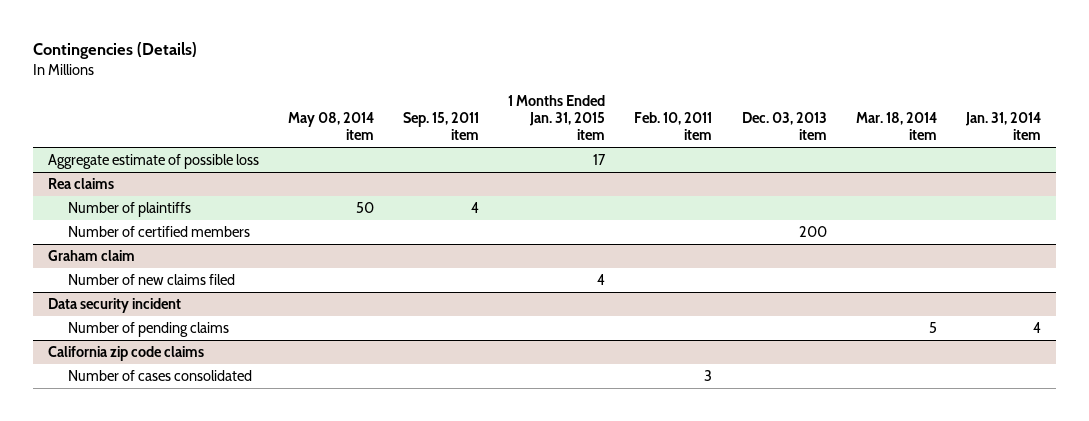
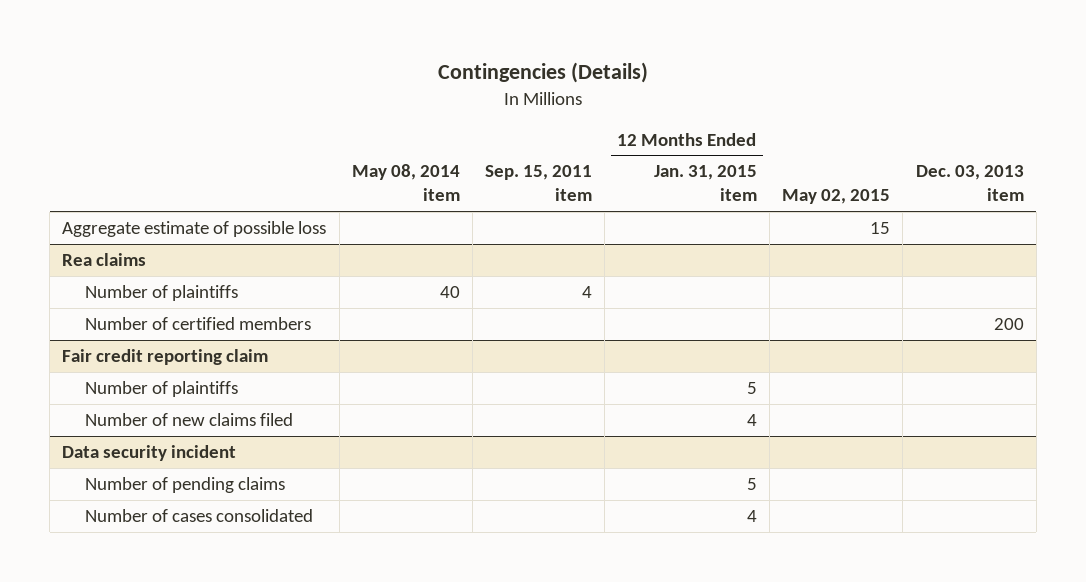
- | May 08, 2014 item | Sep. 15, 2011 item | 1 Months Ended Jan. 31, 2015 item | Feb. 10, 2011 item | Dec. 03, 2013 item | Mar. 18, 2014 item | Jan. 31, 2014 item
+ | May 08, 2014 item | Sep. 15, 2011 item | 12 Months Ended Jan. 31, 2015 item | May 02, 2015 | Dec. 03, 2013 item
@ Rea claims
- Number of plaintiffs | 50 | 4 | | | | |
+ Number of plaintiffs | 40 | 4 | | |
- Graham claim
+ Fair credit reporting claim
+ Number of plaintiffs | | | 5 | |
- California zip code claims
- Number of cases consolidated | | | | 3 | | |
@ Data security incident
+ Number of cases consolidated | | | 4 | |

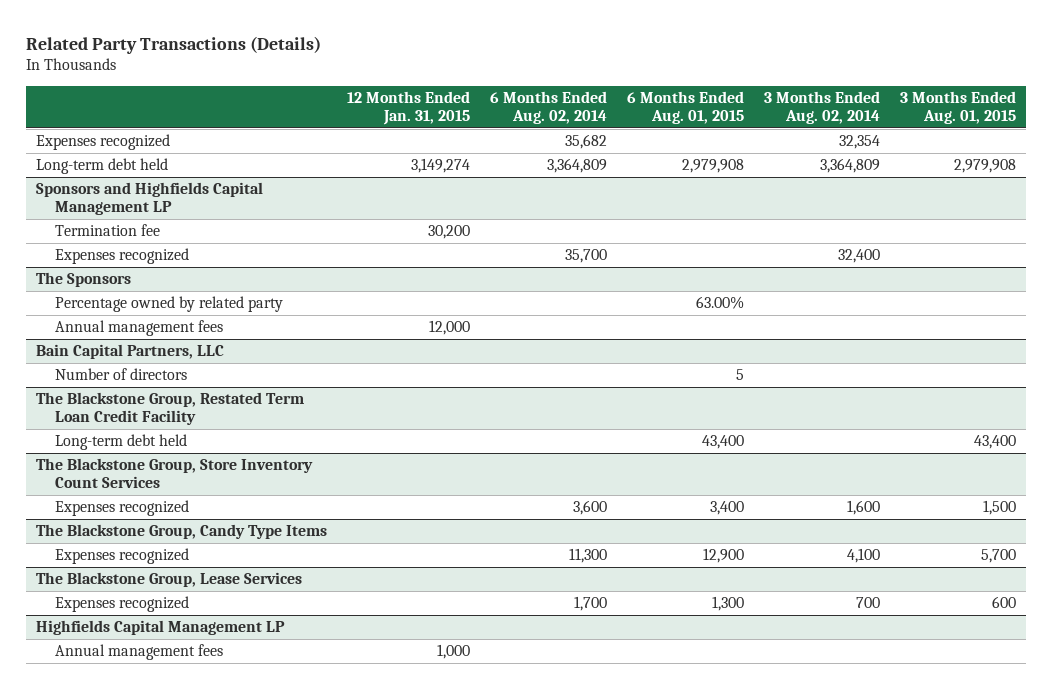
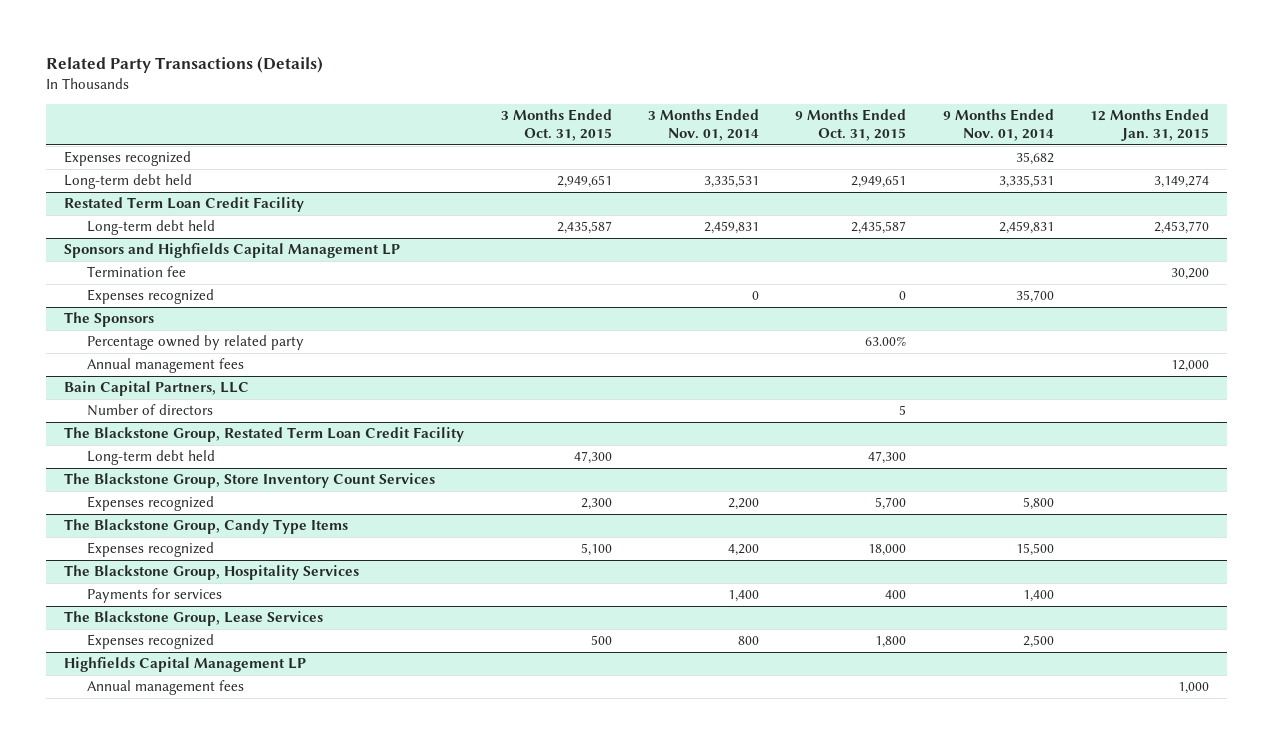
- | 12 Months Ended Jan. 31, 2015 | 6 Months Ended Aug. 02, 2014 | 6 Months Ended Aug. 01, 2015 | 3 Months Ended Aug. 02, 2014 | 3 Months Ended Aug. 01, 2015
+ | 3 Months Ended Oct. 31, 2015 | 3 Months Ended Nov. 01, 2014 | 9 Months Ended Oct. 31, 2015 | 9 Months Ended Nov. 01, 2014 | 12 Months Ended Jan. 31, 2015
+ Restated Term Loan Credit Facility
+ Long-term debt held | 2,435,587 | 2,459,831 | 2,435,587 | 2,459,831 | 2,453,770
+ The Blackstone Group, Hospitality Services
+ Payments for services | | 1,400 | 400 | 1,400 |

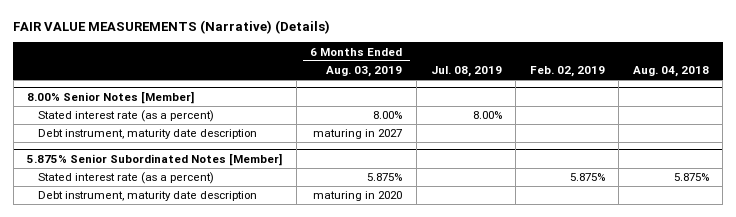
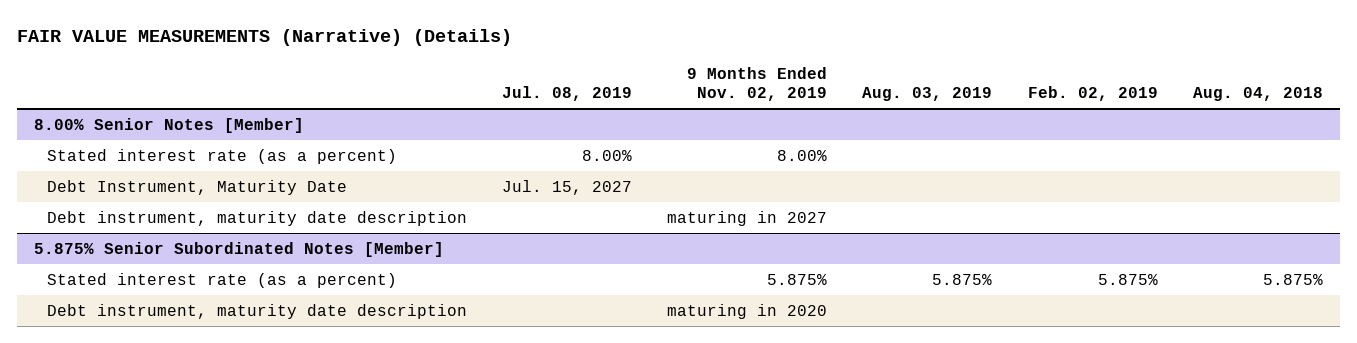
- | 6 Months Ended Aug. 03, 2019 | Jul. 08, 2019 | Feb. 02, 2019 | Aug. 04, 2018
+ | Jul. 08, 2019 | 9 Months Ended Nov. 02, 2019 | Aug. 03, 2019 | Feb. 02, 2019 | Aug. 04, 2018
@ 8.00% Senior Notes [Member]
+ Debt Instrument, Maturity Date | Jul. 15, 2027 | | | |

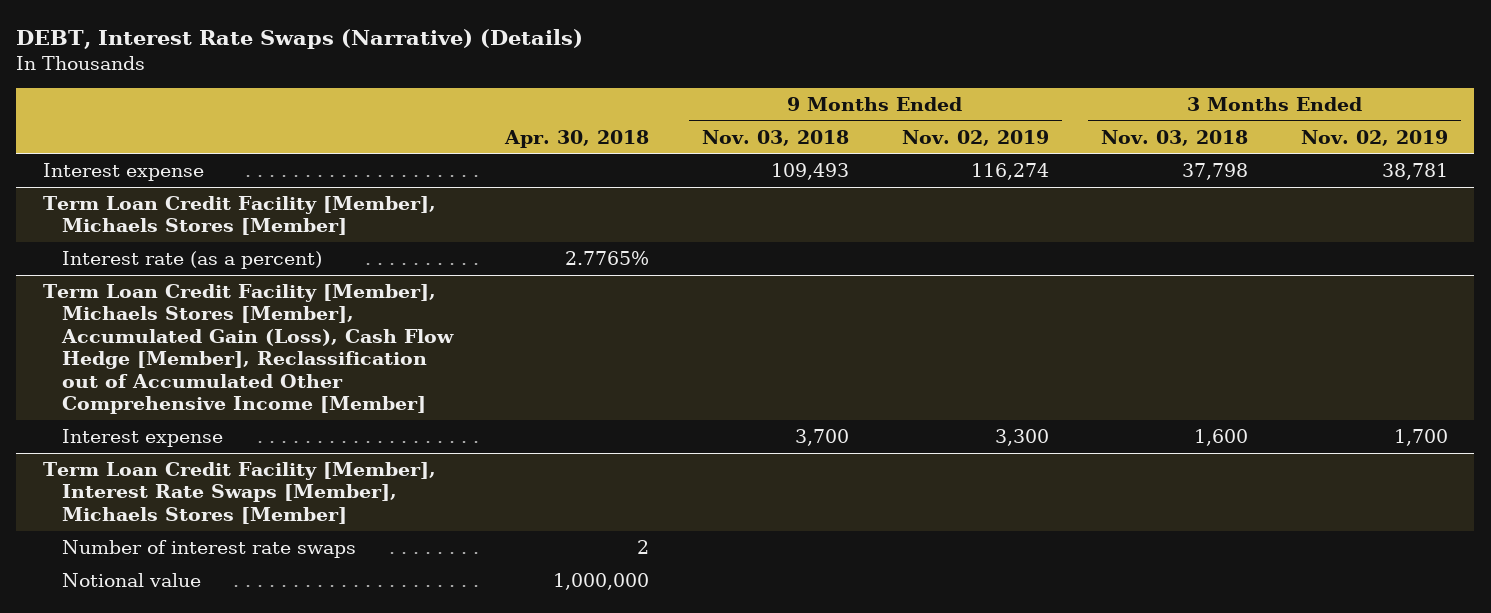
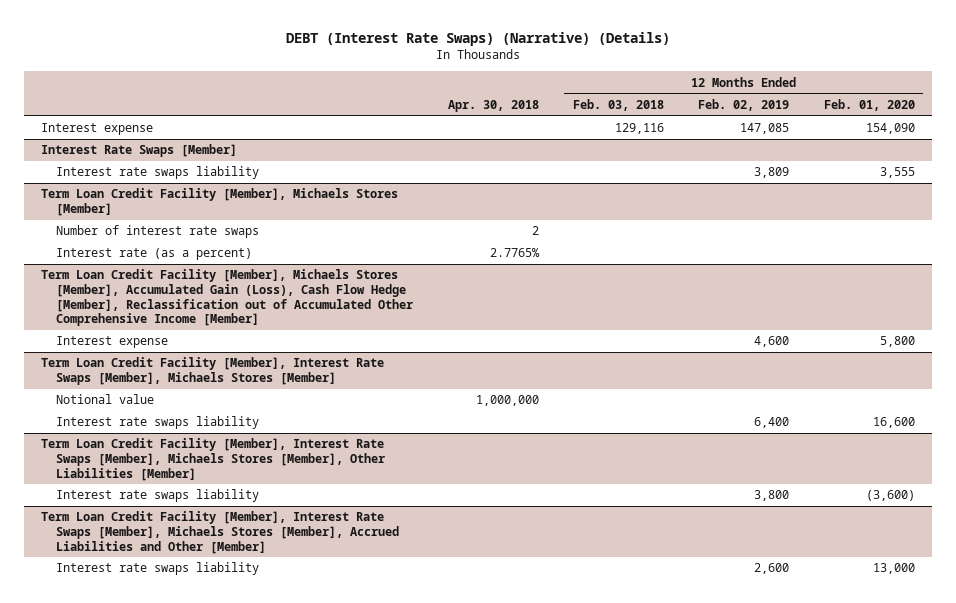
- DEBT, Interest Rate Swaps (Narrative) (Details)
+ DEBT (Interest Rate Swaps) (Narrative) (Details)
- | Apr. 30, 2018 | 9 Months Ended Nov. 03, 2018 | 9 Months Ended Nov. 02, 2019 | 3 Months Ended Nov. 03, 2018 | 3 Months Ended Nov. 02, 2019
+ | Apr. 30, 2018 | 12 Months Ended Feb. 03, 2018 | 12 Months Ended Feb. 02, 2019 | 12 Months Ended Feb. 01, 2020
+ Interest Rate Swaps [Member]
+ Interest rate swaps liability | | | 3,809 | 3,555
@ Term Loan Credit Facility [Member], Michaels Stores [Member]
+ Number of interest rate swaps | 2 | | |
@ Term Loan Credit Facility [Member], Interest Rate Swaps [Member], Michaels Stores [Member]
- Number of interest rate swaps | 2 | | | |
+ Interest rate swaps liability | | | 6,400 | 16,600
+ Term Loan Credit Facility [Member], Interest Rate Swaps [Member], Michaels Stores [Member], Other Liabilities [Member]
+ Interest rate swaps liability | | | 3,800 | (3,600)
+ Term Loan Credit Facility [Member], Interest Rate Swaps [Member], Michaels Stores [Member], Accrued Liabilities and Other [Member]
+ Interest rate swaps liability | | | 2,600 | 13,000

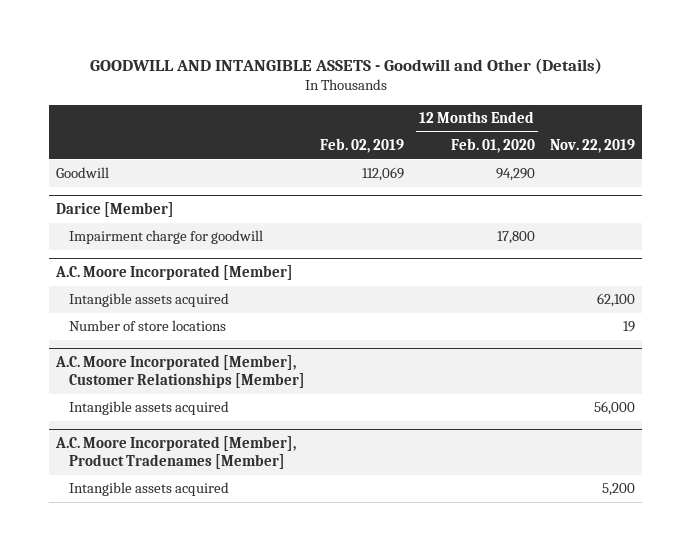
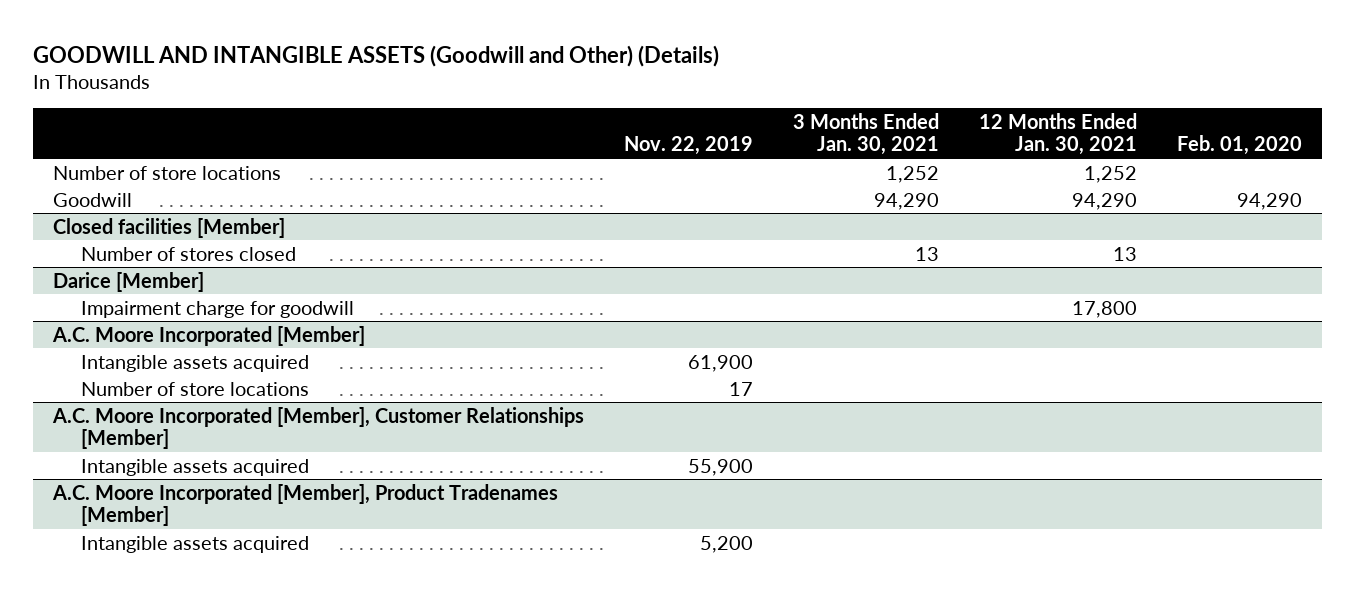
- GOODWILL AND INTANGIBLE ASSETS - Goodwill and Other (Details)
+ GOODWILL AND INTANGIBLE ASSETS (Goodwill and Other) (Details)
- | Feb. 02, 2019 | 12 Months Ended Feb. 01, 2020 | Nov. 22, 2019
+ | Nov. 22, 2019 | 3 Months Ended Jan. 30, 2021 | 12 Months Ended Jan. 30, 2021 | Feb. 01, 2020
+ Number of store locations | | 1,252 | 1,252 |
+ Closed facilities [Member]
+ Number of stores closed | | 13 | 13 |
@ A.C. Moore Incorporated [Member]
- Intangible assets acquired | | | 62,100
- Number of store locations | | | 19
+ Intangible assets acquired | 61,900 | | |
+ Number of store locations | 17 | | |
@ A.C. Moore Incorporated [Member], Customer Relationships [Member]
- Intangible assets acquired | | | 56,000
+ Intangible assets acquired | 55,900 | | |

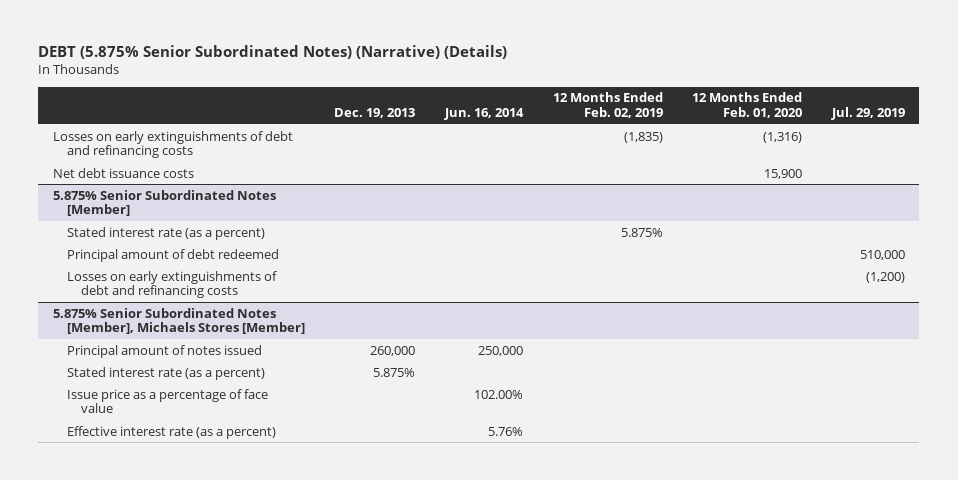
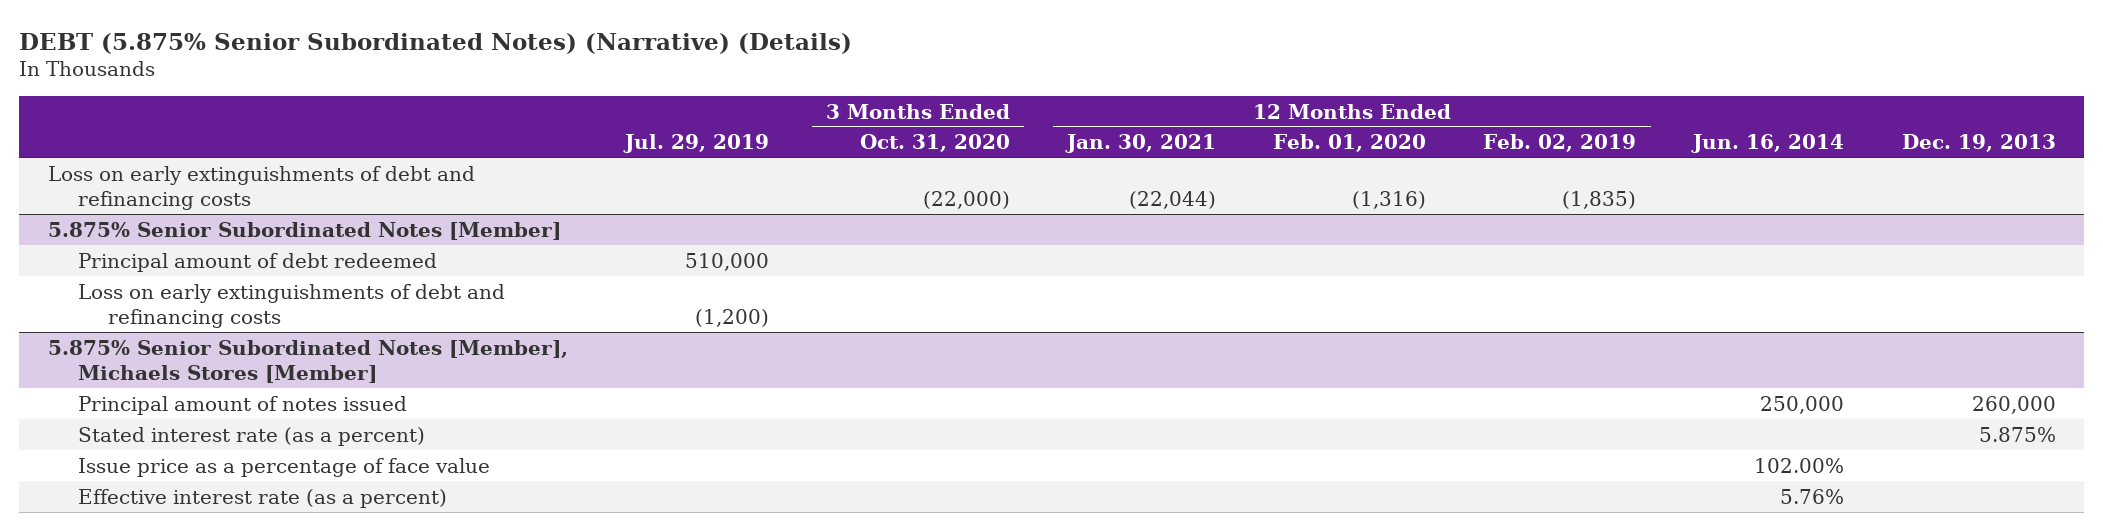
- | Dec. 19, 2013 | Jun. 16, 2014 | 12 Months Ended Feb. 02, 2019 | 12 Months Ended Feb. 01, 2020 | Jul. 29, 2019
+ | Jul. 29, 2019 | 3 Months Ended Oct. 31, 2020 | 12 Months Ended Jan. 30, 2021 | 12 Months Ended Feb. 01, 2020 | 12 Months Ended Feb. 02, 2019 | Jun. 16, 2014 | Dec. 19, 2013
- Losses on early extinguishments of debt and refinancing costs | | | (1,835) | (1,316) |
- Net debt issuance costs | | | | 15,900 |
+ Loss on early extinguishments of debt and refinancing costs | | (22,000) | (22,044) | (1,316) | (1,835) | |
@ 5.875% Senior Subordinated Notes [Member]
- Stated interest rate (as a percent) | | | 5.875% | |
- Losses on early extinguishments of debt and refinancing costs | | | | | (1,200)
+ Loss on early extinguishments of debt and refinancing costs | (1,200) | | | | | |

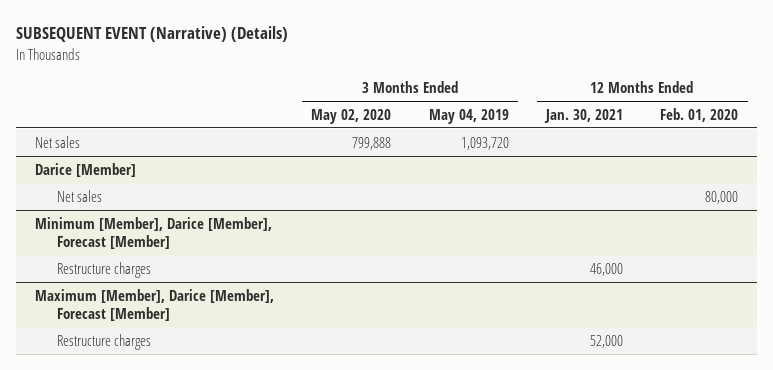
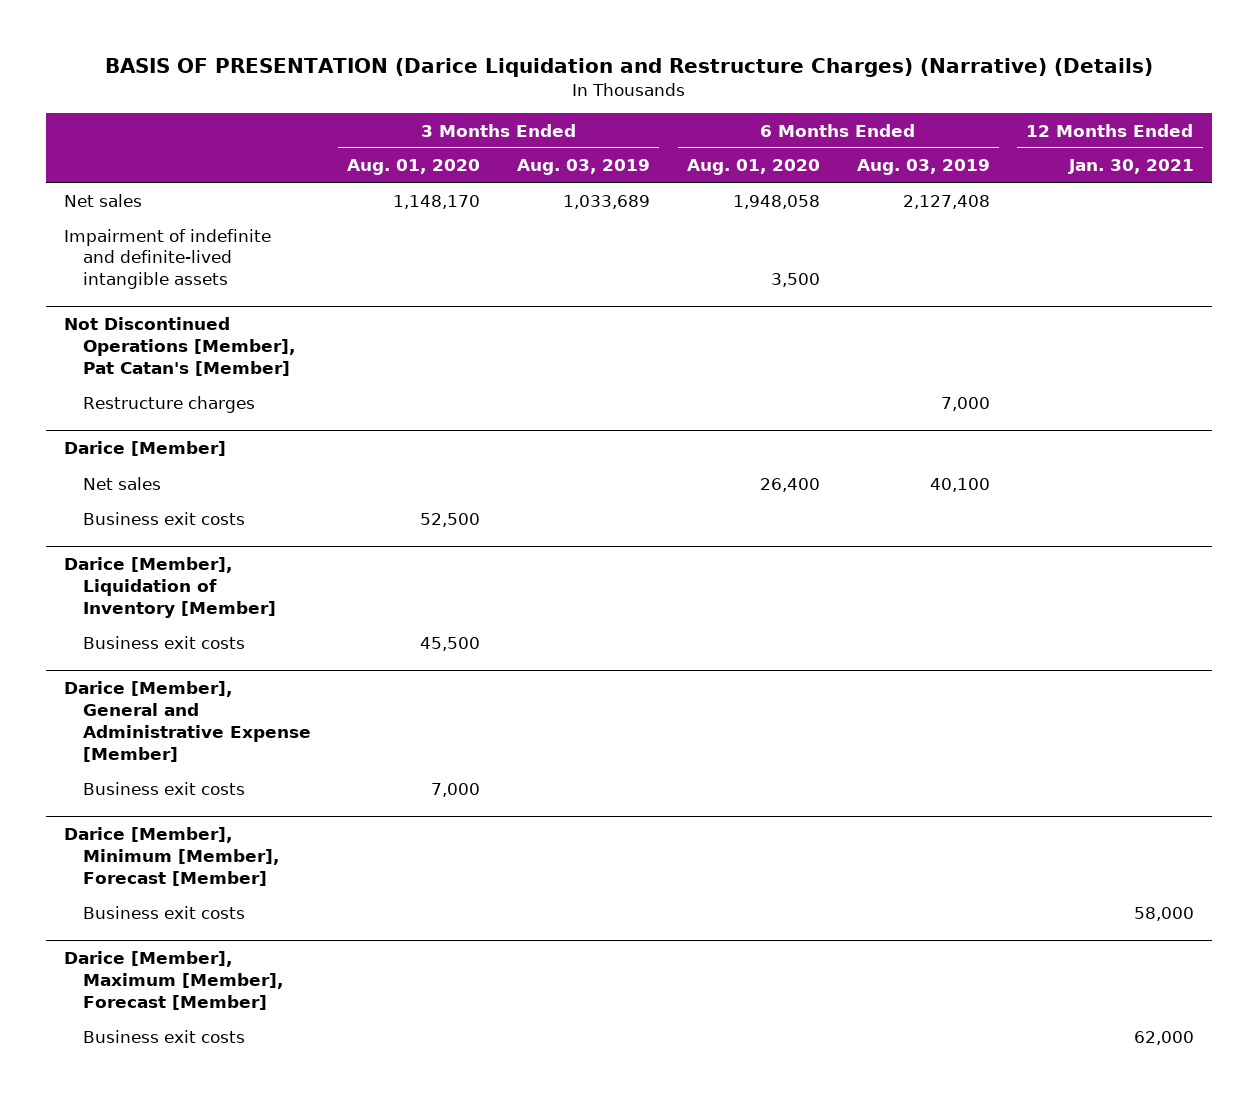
- SUBSEQUENT EVENT (Narrative) (Details)
+ BASIS OF PRESENTATION (Darice Liquidation and Restructure Charges) (Narrative) (Details)
- | 3 Months Ended May 02, 2020 | 3 Months Ended May 04, 2019 | 12 Months Ended Jan. 30, 2021 | 12 Months Ended Feb. 01, 2020
+ | 3 Months Ended Aug. 01, 2020 | 3 Months Ended Aug. 03, 2019 | 6 Months Ended Aug. 01, 2020 | 6 Months Ended Aug. 03, 2019 | 12 Months Ended Jan. 30, 2021
+ Impairment of indefinite and definite-lived intangible assets | | | 3,500 | |
+ Not Discontinued Operations [Member], Pat Catan's [Member]
+ Restructure charges | | | | 7,000 |
- Minimum [Member], Darice [Member], Forecast [Member]
- Restructure charges | | | 46,000 |
- Maximum [Member], Darice [Member], Forecast [Member]
- Restructure charges | | | 52,000 |
@ Darice [Member]
+ Business exit costs | 52,500 | | | |
+ Darice [Member], Liquidation of Inventory [Member]
+ Business exit costs | 45,500 | | | |
+ Darice [Member], General and Administrative Expense [Member]
+ Business exit costs | 7,000 | | | |
+ Darice [Member], Minimum [Member], Forecast [Member]
+ Business exit costs | | | | | 58,000
+ Darice [Member], Maximum [Member], Forecast [Member]
+ Business exit costs | | | | | 62,000

